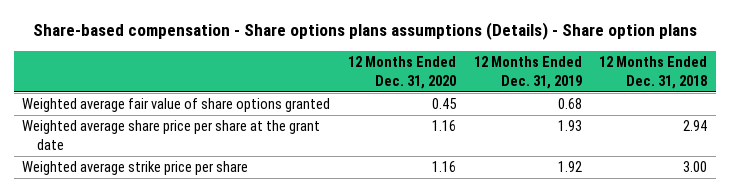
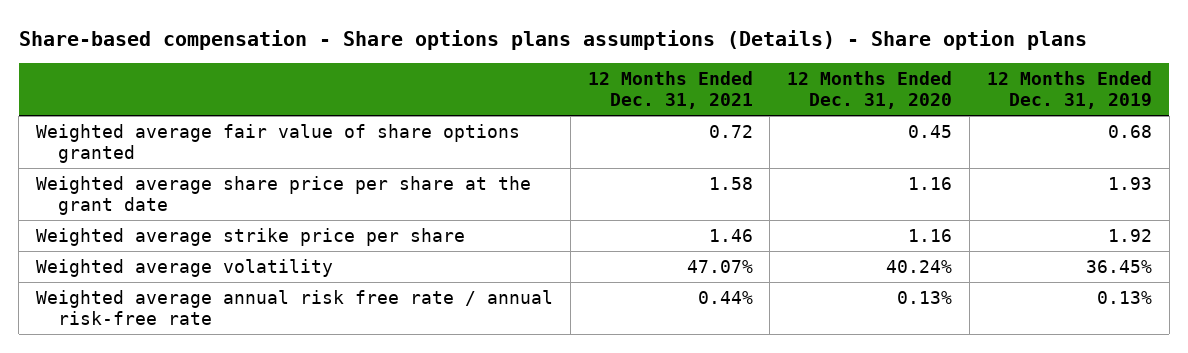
- | 12 Months Ended Dec. 31, 2020 | 12 Months Ended Dec. 31, 2019 | 12 Months Ended Dec. 31, 2018
+ | 12 Months Ended Dec. 31, 2021 | 12 Months Ended Dec. 31, 2020 | 12 Months Ended Dec. 31, 2019
+ Weighted average volatility | 47.07% | 40.24% | 36.45%
+ Weighted average annual risk free rate / annual risk-free rate | 0.44% | 0.13% | 0.13%

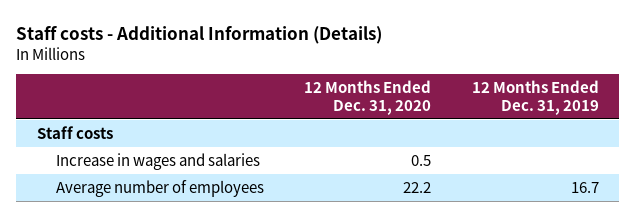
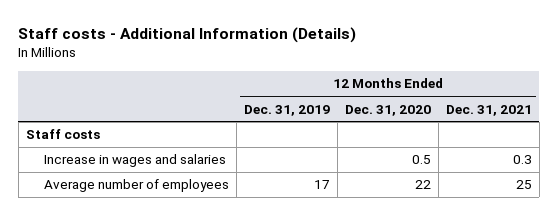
- | 12 Months Ended Dec. 31, 2020 | 12 Months Ended Dec. 31, 2019
+ | 12 Months Ended Dec. 31, 2019 | 12 Months Ended Dec. 31, 2020 | 12 Months Ended Dec. 31, 2021
- Average number of employees | 22.2 | 16.7
+ Average number of employees | 17 | 22 | 25

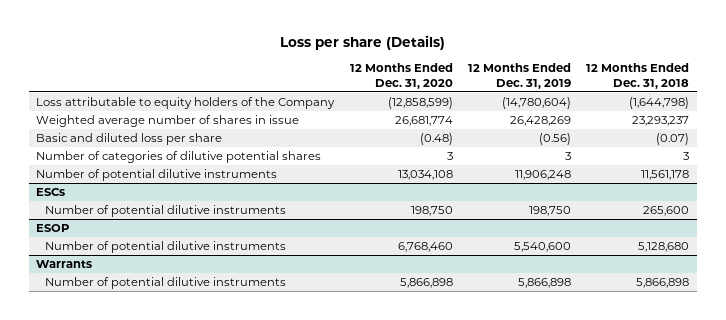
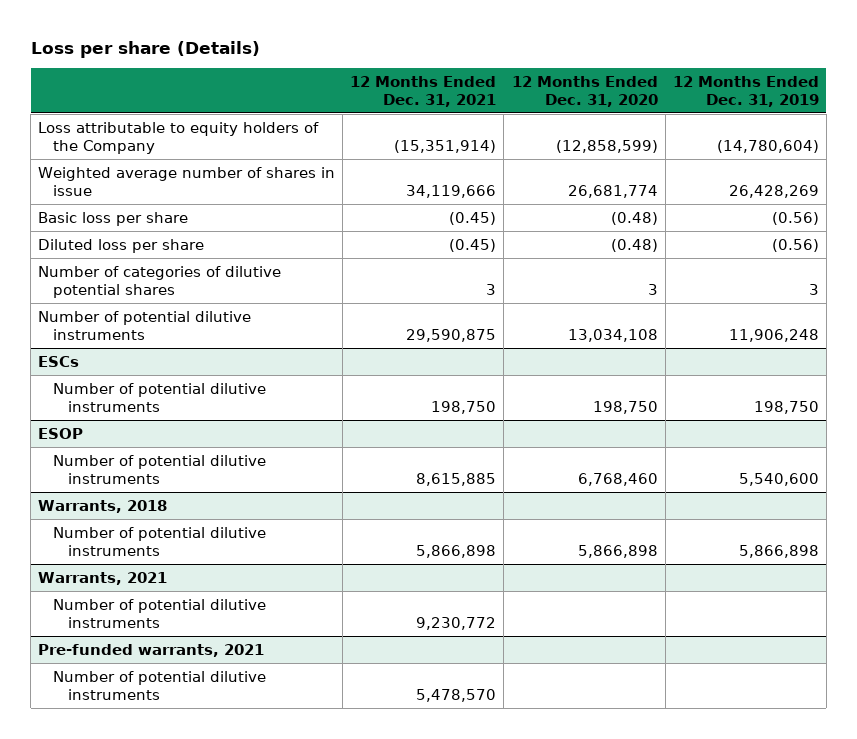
- | 12 Months Ended Dec. 31, 2020 | 12 Months Ended Dec. 31, 2019 | 12 Months Ended Dec. 31, 2018
+ | 12 Months Ended Dec. 31, 2021 | 12 Months Ended Dec. 31, 2020 | 12 Months Ended Dec. 31, 2019
- Basic and diluted loss per share | (0.48) | (0.56) | (0.07)
+ Basic loss per share | (0.45) | (0.48) | (0.56)
+ Diluted loss per share | (0.45) | (0.48) | (0.56)
- Warrants
+ Warrants, 2018
+ Warrants, 2021
+ Number of potential dilutive instruments | 9,230,772 | |
+ Pre-funded warrants, 2021
+ Number of potential dilutive instruments | 5,478,570 | |

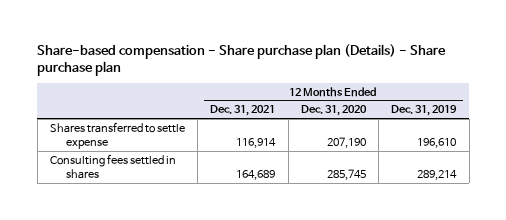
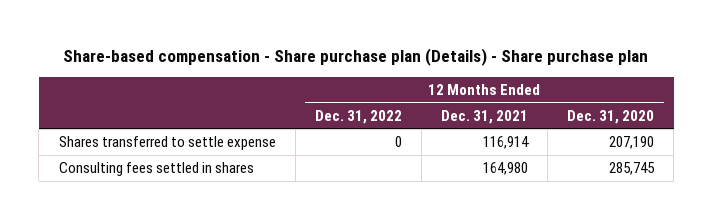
- | 12 Months Ended Dec. 31, 2021 | 12 Months Ended Dec. 31, 2020 | 12 Months Ended Dec. 31, 2019
+ | 12 Months Ended Dec. 31, 2022 | 12 Months Ended Dec. 31, 2021 | 12 Months Ended Dec. 31, 2020
- Consulting fees settled in shares | 164,689 | 285,745 | 289,214
+ Consulting fees settled in shares | | 164,980 | 285,745

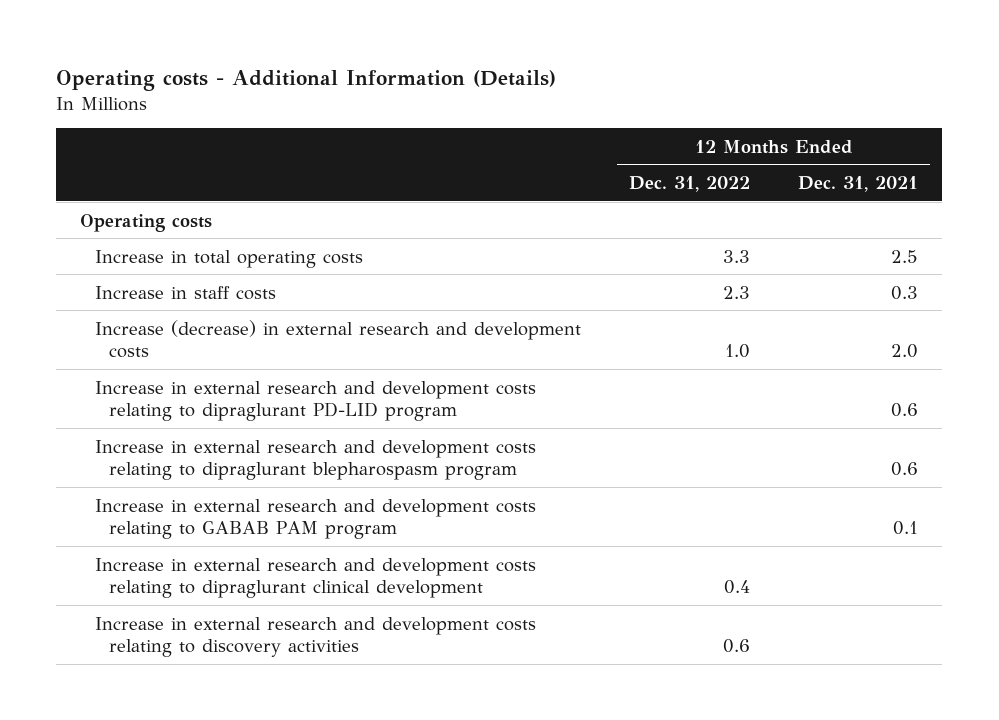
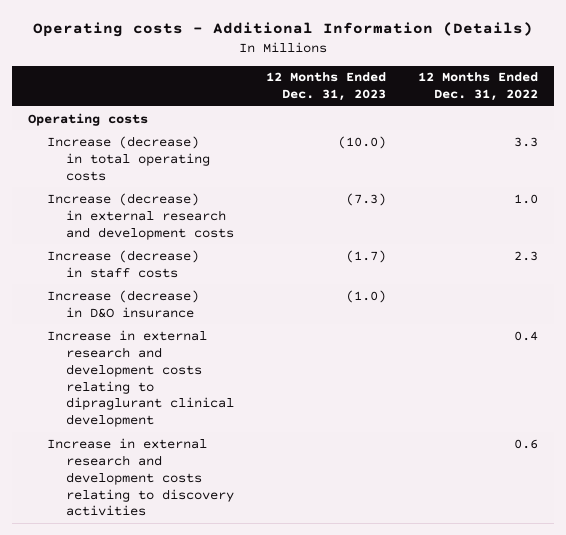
- | 12 Months Ended Dec. 31, 2022 | 12 Months Ended Dec. 31, 2021
+ | 12 Months Ended Dec. 31, 2023 | 12 Months Ended Dec. 31, 2022
- Increase in total operating costs | 3.3 | 2.5
- Increase in staff costs | 2.3 | 0.3
+ Increase (decrease) in total operating costs | (10.0) | 3.3
- Increase in external research and development costs relating to dipraglurant PD-LID program | | 0.6
- Increase in external research and development costs relating to dipraglurant blepharospasm program | | 0.6
- Increase in external research and development costs relating to GABAB PAM program | | 0.1
+ Increase (decrease) in staff costs | (1.7) | 2.3
+ Increase (decrease) in D&O insurance | (1.0) |

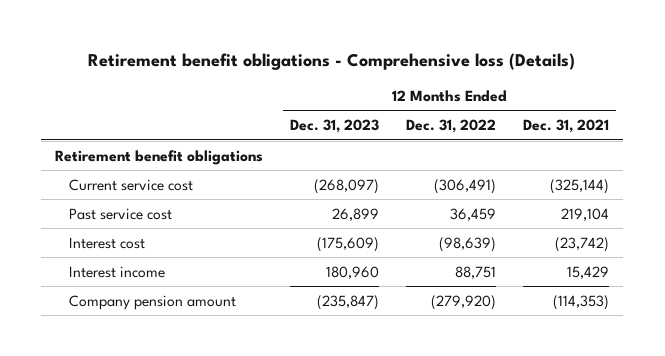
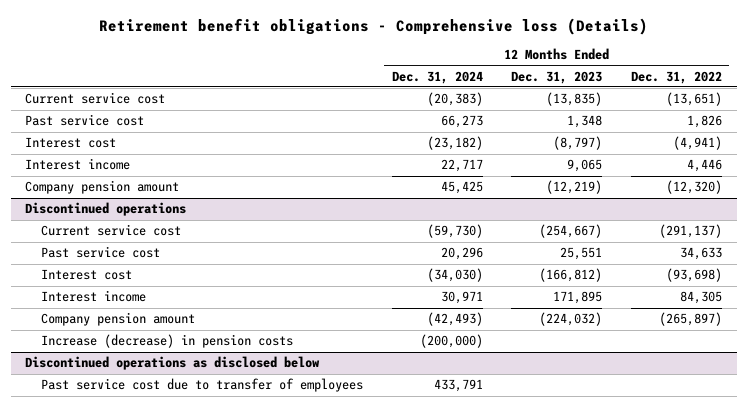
- | 12 Months Ended Dec. 31, 2023 | 12 Months Ended Dec. 31, 2022 | 12 Months Ended Dec. 31, 2021
+ | 12 Months Ended Dec. 31, 2024 | 12 Months Ended Dec. 31, 2023 | 12 Months Ended Dec. 31, 2022
- Retirement benefit obligations
- Current service cost | (268,097) | (306,491) | (325,144)
- Past service cost | 26,899 | 36,459 | 219,104
- Interest cost | (175,609) | (98,639) | (23,742)
- Interest income | 180,960 | 88,751 | 15,429
- Company pension amount | (235,847) | (279,920) | (114,353)
+ Current service cost | (20,383) | (13,835) | (13,651)
+ Past service cost | 66,273 | 1,348 | 1,826
+ Interest cost | (23,182) | (8,797) | (4,941)
+ Interest income | 22,717 | 9,065 | 4,446
+ Company pension amount | 45,425 | (12,219) | (12,320)
+ Discontinued operations
+ Current service cost | (59,730) | (254,667) | (291,137)
+ Past service cost | 20,296 | 25,551 | 34,633
+ Interest cost | (34,030) | (166,812) | (93,698)
+ Interest income | 30,971 | 171,895 | 84,305
+ Company pension amount | (42,493) | (224,032) | (265,897)
+ Increase (decrease) in pension costs | (200,000) | |
+ Discontinued operations as disclosed below
+ Past service cost due to transfer of employees | 433,791 | |

